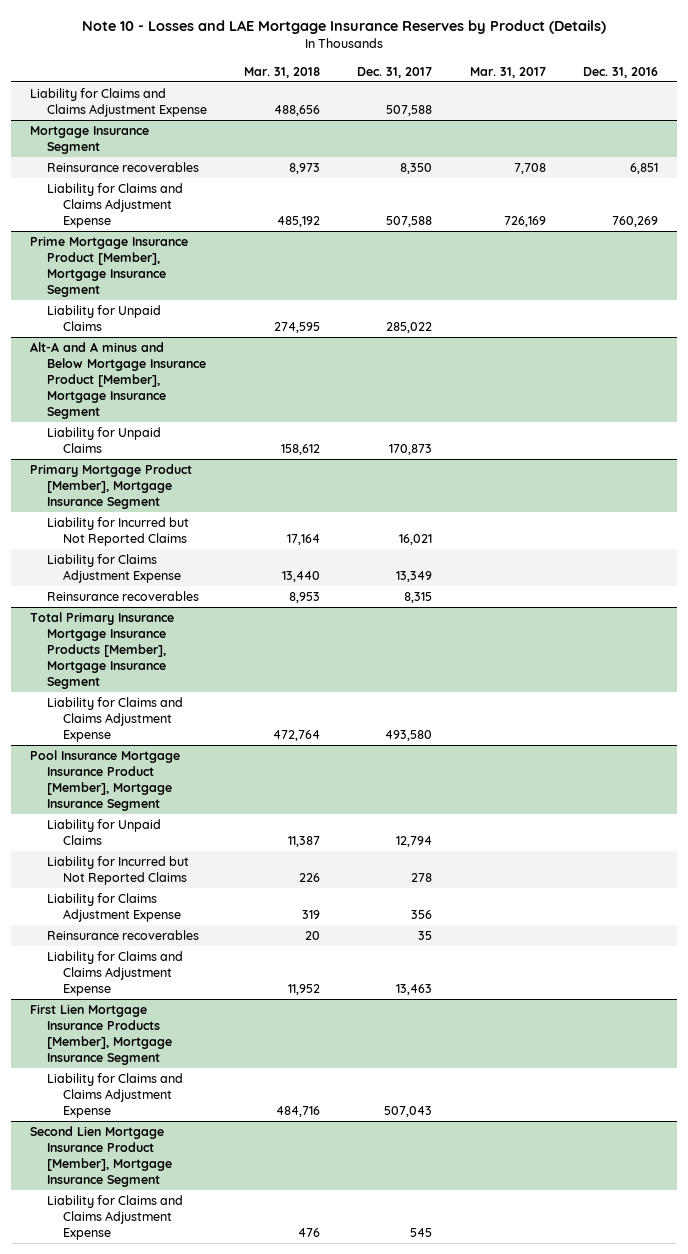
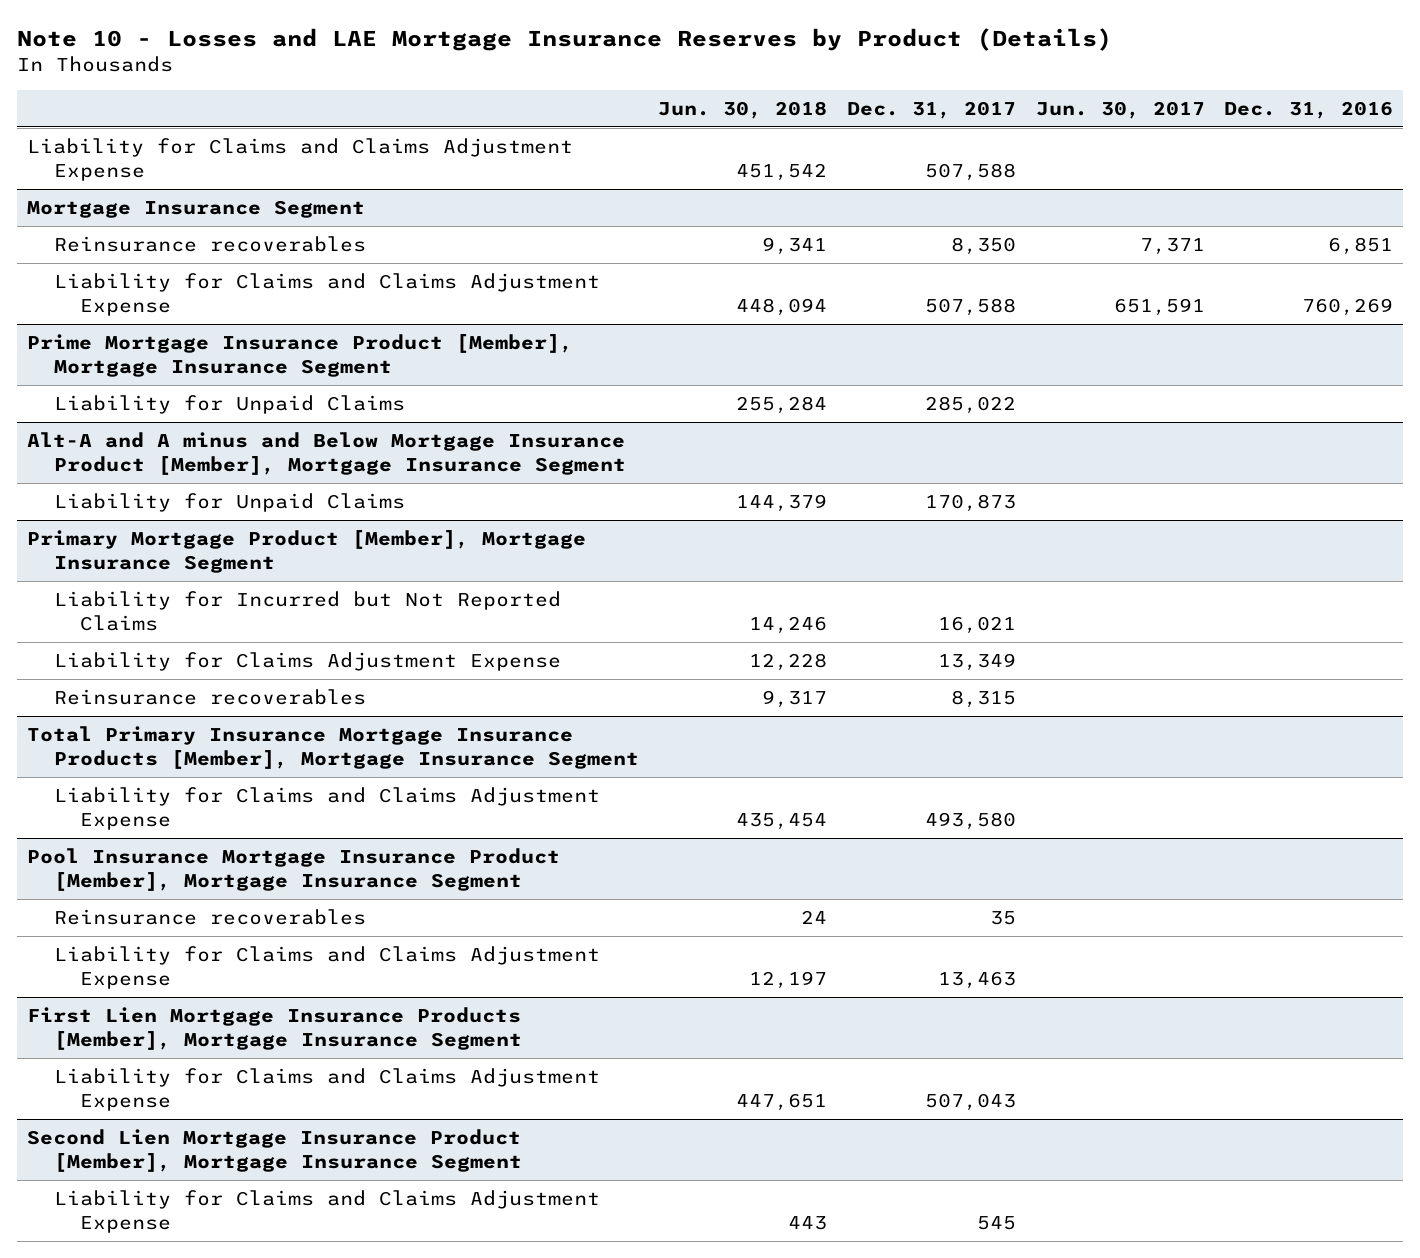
- | Mar. 31, 2018 | Dec. 31, 2017 | Mar. 31, 2017 | Dec. 31, 2016
+ | Jun. 30, 2018 | Dec. 31, 2017 | Jun. 30, 2017 | Dec. 31, 2016
@ Pool Insurance Mortgage Insurance Product [Member], Mortgage Insurance Segment
- Liability for Unpaid Claims | 11,387 | 12,794 | |
- Liability for Incurred but Not Reported Claims | 226 | 278 | |
- Liability for Claims Adjustment Expense | 319 | 356 | |

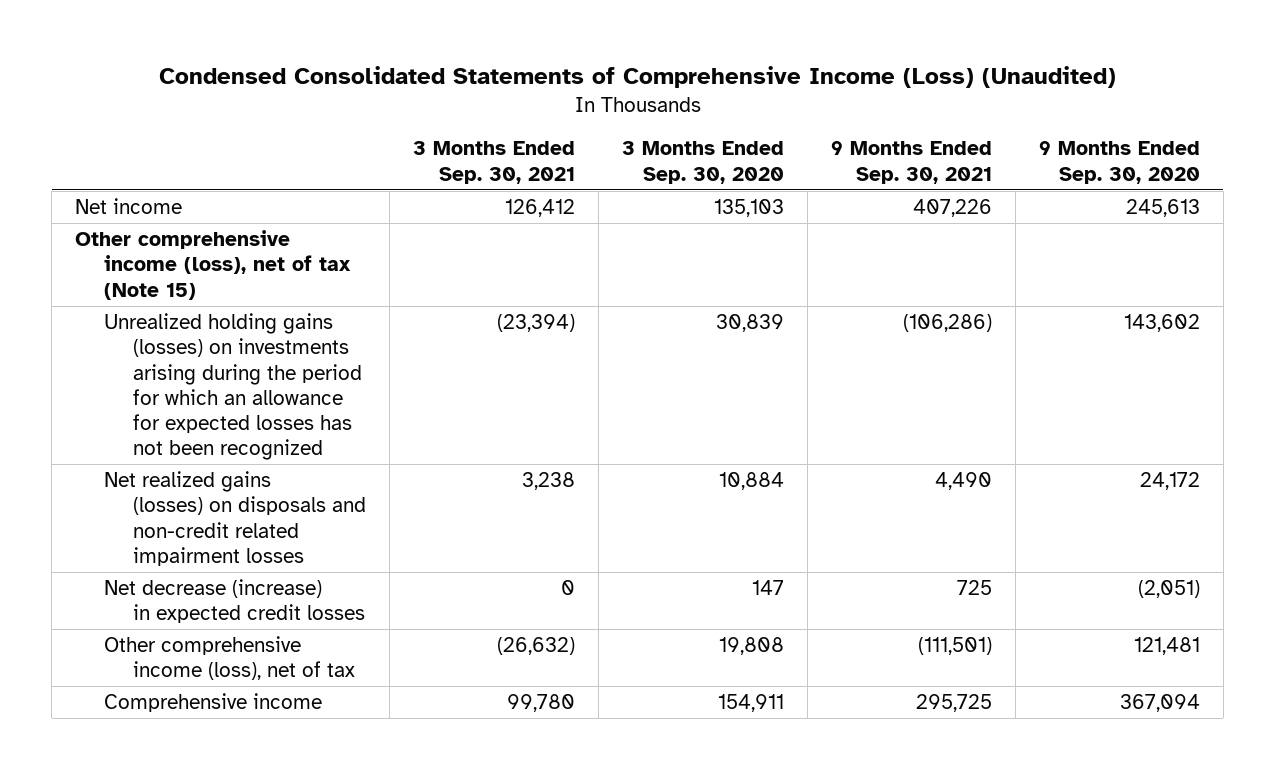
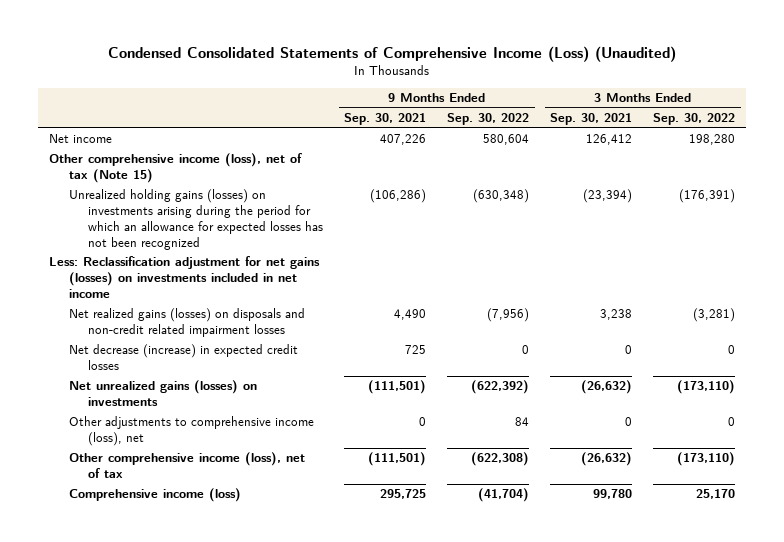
- | 3 Months Ended Sep. 30, 2021 | 3 Months Ended Sep. 30, 2020 | 9 Months Ended Sep. 30, 2021 | 9 Months Ended Sep. 30, 2020
+ | 9 Months Ended Sep. 30, 2021 | 9 Months Ended Sep. 30, 2022 | 3 Months Ended Sep. 30, 2021 | 3 Months Ended Sep. 30, 2022
+ Less: Reclassification adjustment for net gains (losses) on investments included in net income
+ Net unrealized gains (losses) on investments | (111,501) | (622,392) | (26,632) | (173,110)
+ Other adjustments to comprehensive income (loss), net | 0 | 84 | 0 | 0
- Comprehensive income | 99,780 | 154,911 | 295,725 | 367,094
+ Comprehensive income (loss) | 295,725 | (41,704) | 99,780 | 25,170

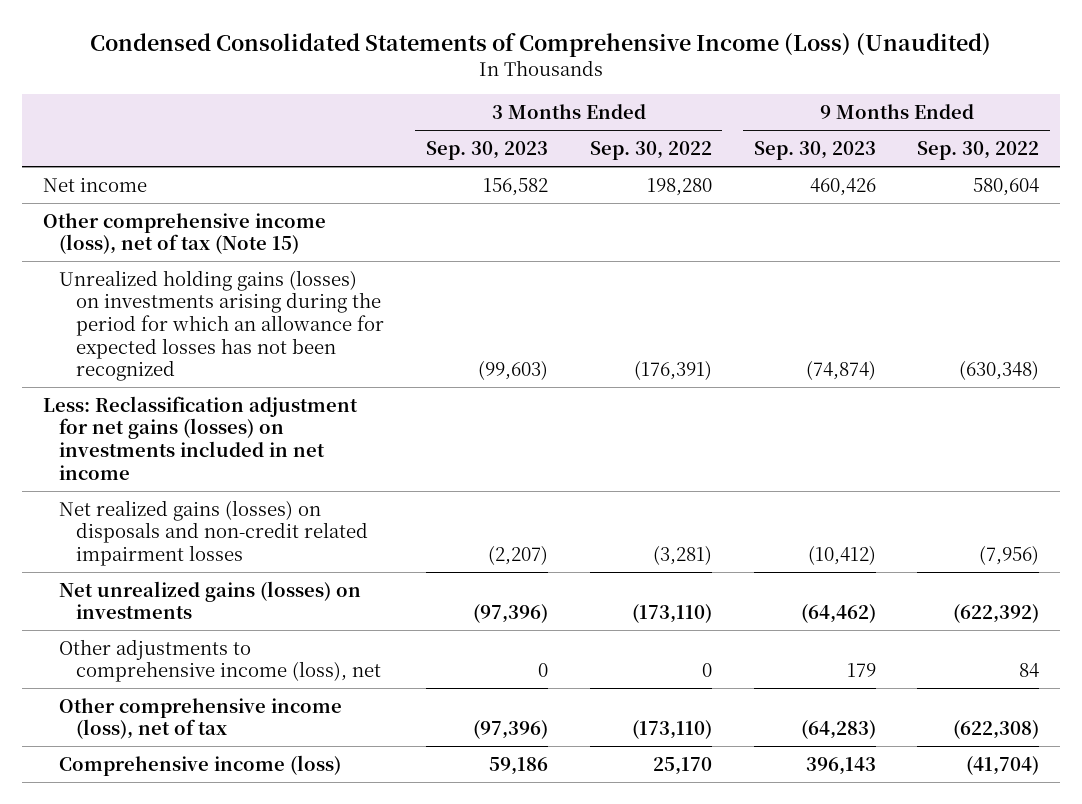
- | 9 Months Ended Sep. 30, 2021 | 9 Months Ended Sep. 30, 2022 | 3 Months Ended Sep. 30, 2021 | 3 Months Ended Sep. 30, 2022
+ | 3 Months Ended Sep. 30, 2023 | 3 Months Ended Sep. 30, 2022 | 9 Months Ended Sep. 30, 2023 | 9 Months Ended Sep. 30, 2022
- Net decrease (increase) in expected credit losses | 725 | 0 | 0 | 0

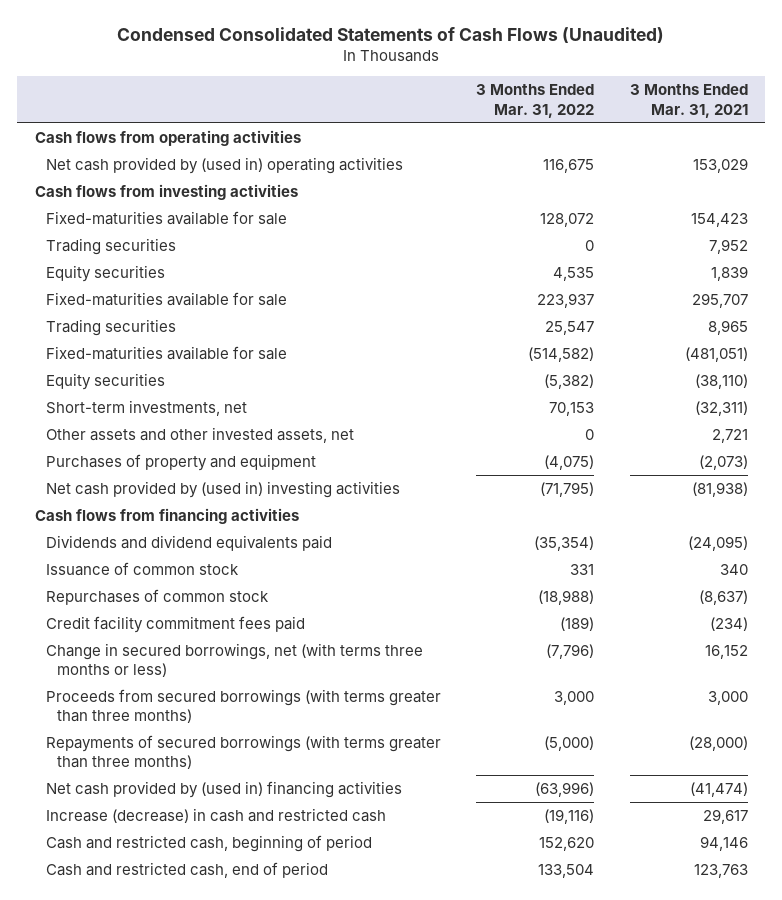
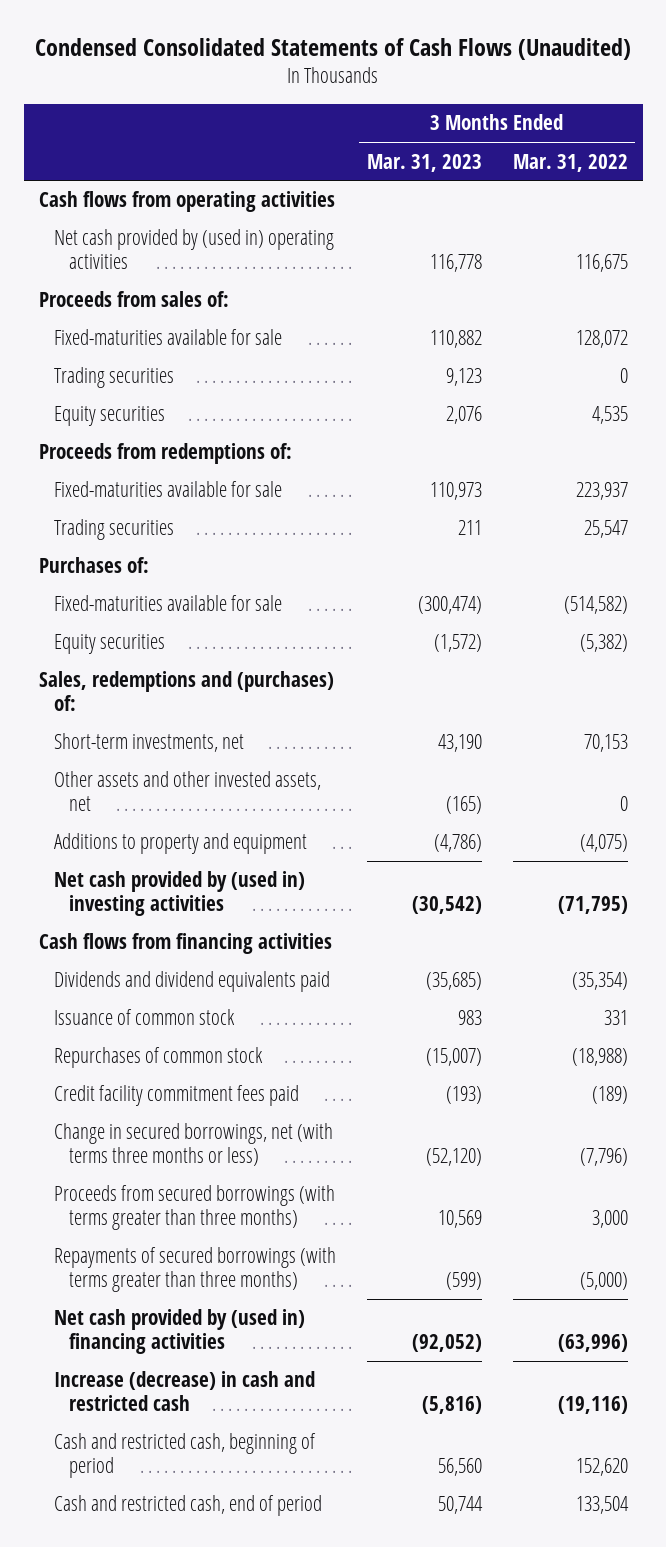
- | 3 Months Ended Mar. 31, 2022 | 3 Months Ended Mar. 31, 2021
+ | 3 Months Ended Mar. 31, 2023 | 3 Months Ended Mar. 31, 2022
- Cash flows from investing activities
+ Proceeds from sales of:
+ Proceeds from redemptions of:
+ Purchases of:
+ Sales, redemptions and (purchases) of:
- Purchases of property and equipment | (4,075) | (2,073)
+ Additions to property and equipment | (4,786) | (4,075)

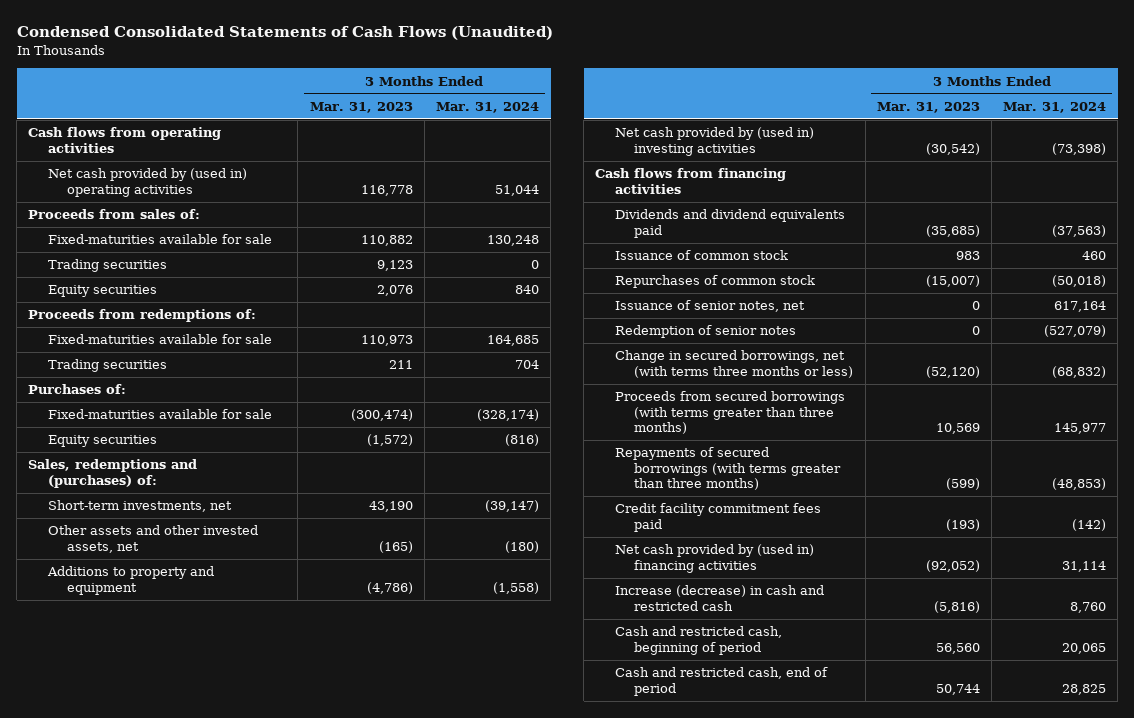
- | 3 Months Ended Mar. 31, 2023 | 3 Months Ended Mar. 31, 2022
+ | 3 Months Ended Mar. 31, 2023 | 3 Months Ended Mar. 31, 2024
+ Issuance of senior notes, net | 0 | 617,164
+ Redemption of senior notes | 0 | (527,079)
moved down: Credit facility commitment fees paid | (193) | (142)

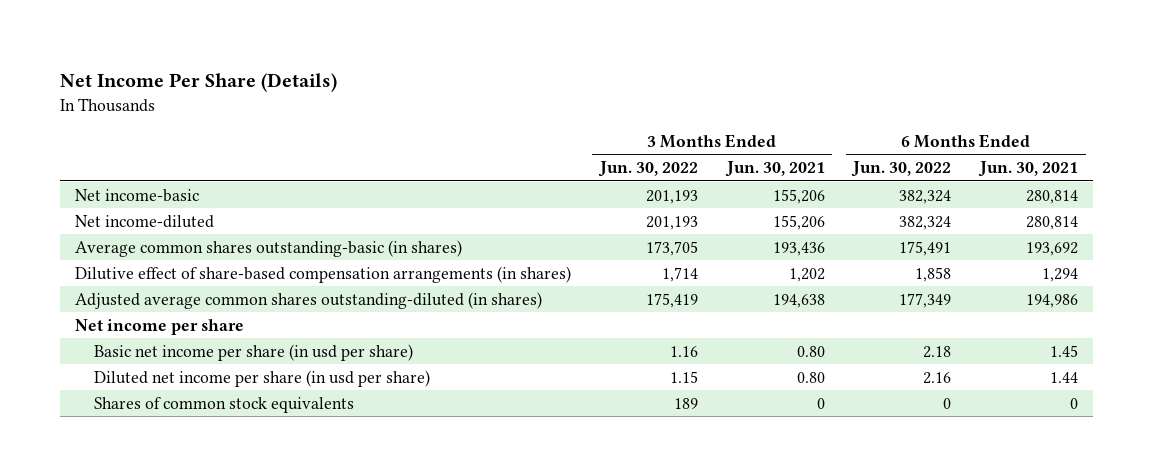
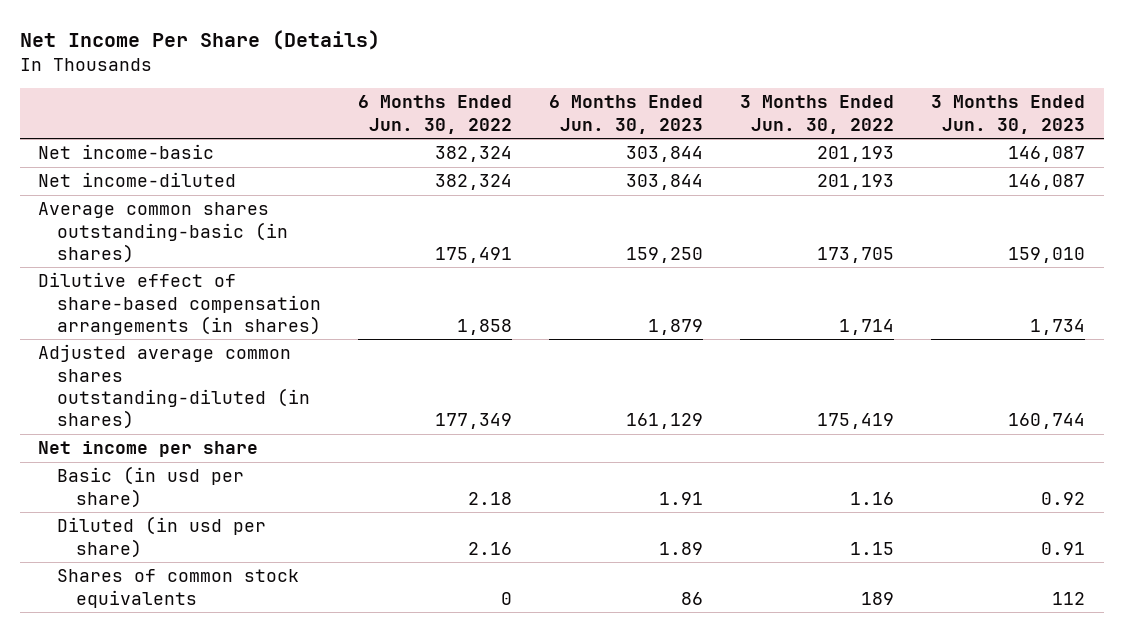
- | 3 Months Ended Jun. 30, 2022 | 3 Months Ended Jun. 30, 2021 | 6 Months Ended Jun. 30, 2022 | 6 Months Ended Jun. 30, 2021
+ | 6 Months Ended Jun. 30, 2022 | 6 Months Ended Jun. 30, 2023 | 3 Months Ended Jun. 30, 2022 | 3 Months Ended Jun. 30, 2023
- Basic net income per share (in usd per share) | 1.16 | 0.80 | 2.18 | 1.45
- Diluted net income per share (in usd per share) | 1.15 | 0.80 | 2.16 | 1.44
+ Basic (in usd per share) | 2.18 | 1.91 | 1.16 | 0.92
+ Diluted (in usd per share) | 2.16 | 1.89 | 1.15 | 0.91

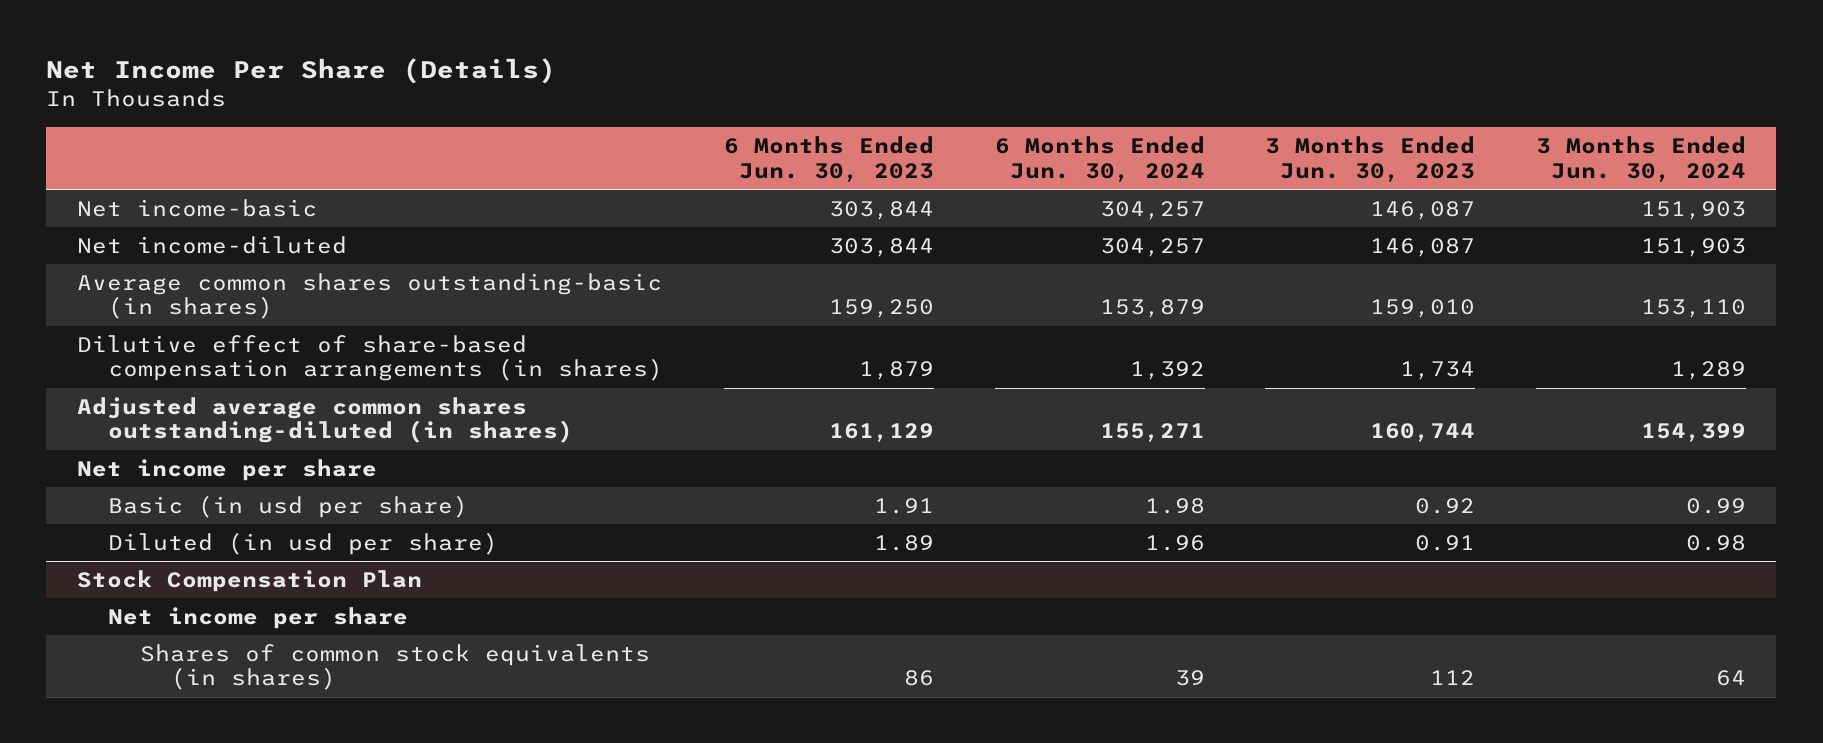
- | 6 Months Ended Jun. 30, 2022 | 6 Months Ended Jun. 30, 2023 | 3 Months Ended Jun. 30, 2022 | 3 Months Ended Jun. 30, 2023
+ | 6 Months Ended Jun. 30, 2023 | 6 Months Ended Jun. 30, 2024 | 3 Months Ended Jun. 30, 2023 | 3 Months Ended Jun. 30, 2024
- Shares of common stock equivalents | 0 | 86 | 189 | 112
+ Stock Compensation Plan
+ Net income per share
+ Shares of common stock equivalents (in shares) | 86 | 39 | 112 | 64

